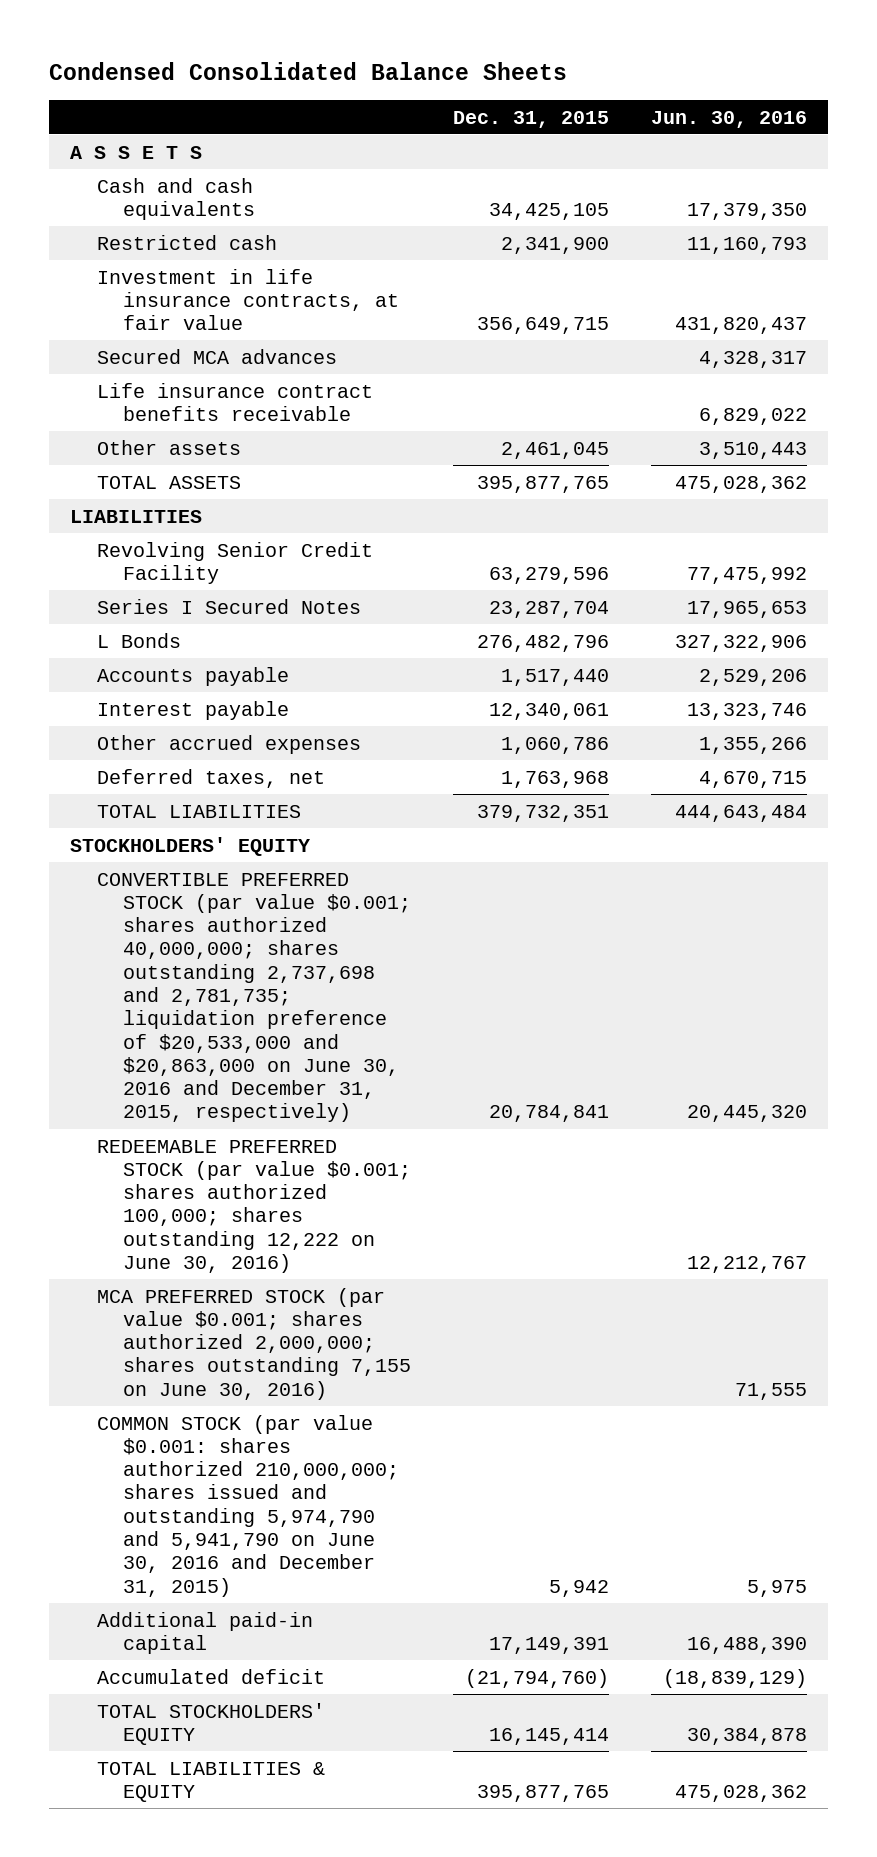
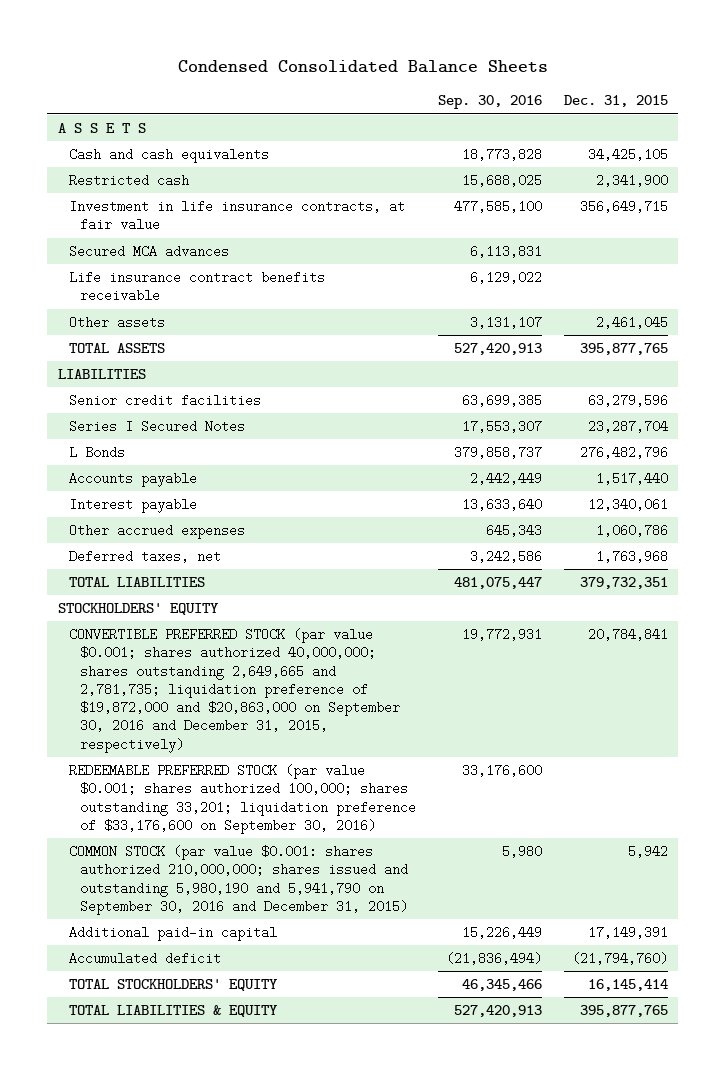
- | Dec. 31, 2015 | Jun. 30, 2016
+ | Sep. 30, 2016 | Dec. 31, 2015
- Revolving Senior Credit Facility | 63,279,596 | 77,475,992
+ Senior credit facilities | 63,699,385 | 63,279,596
- CONVERTIBLE PREFERRED STOCK (par value $0.001; shares authorized 40,000,000; shares outstanding 2,737,698 and 2,781,735; liquidation preference of $20,533,000 and $20,863,000 on June 30, 2016 and December 31, 2015, respectively) | 20,784,841 | 20,445,320
- REDEEMABLE PREFERRED STOCK (par value $0.001; shares authorized 100,000; shares outstanding 12,222 on June 30, 2016) | | 12,212,767
- MCA PREFERRED STOCK (par value $0.001; shares authorized 2,000,000; shares outstanding 7,155 on June 30, 2016) | | 71,555
- COMMON STOCK (par value $0.001: shares authorized 210,000,000; shares issued and outstanding 5,974,790 and 5,941,790 on June 30, 2016 and December 31, 2015) | 5,942 | 5,975
+ CONVERTIBLE PREFERRED STOCK (par value $0.001; shares authorized 40,000,000; shares outstanding 2,649,665 and 2,781,735; liquidation preference of $19,872,000 and $20,863,000 on September 30, 2016 and December 31, 2015, respectively) | 19,772,931 | 20,784,841
+ REDEEMABLE PREFERRED STOCK (par value $0.001; shares authorized 100,000; shares outstanding 33,201; liquidation preference of $33,176,600 on September 30, 2016) | 33,176,600 |
+ COMMON STOCK (par value $0.001: shares authorized 210,000,000; shares issued and outstanding 5,980,190 and 5,941,790 on September 30, 2016 and December 31, 2015) | 5,980 | 5,942

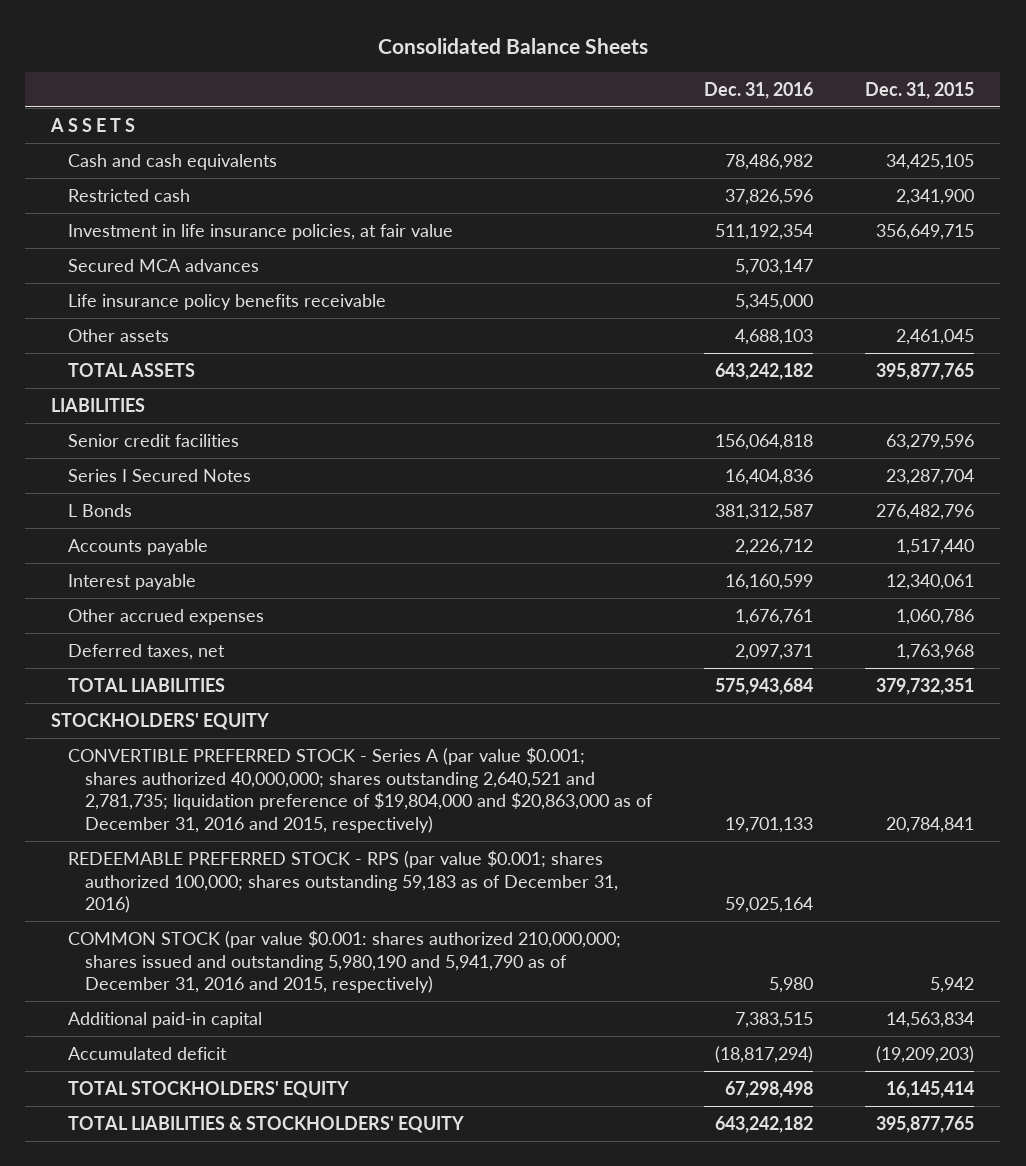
- Condensed Consolidated Balance Sheets
+ Consolidated Balance Sheets
- | Sep. 30, 2016 | Dec. 31, 2015
+ | Dec. 31, 2016 | Dec. 31, 2015
- Investment in life insurance contracts, at fair value | 477,585,100 | 356,649,715
+ Investment in life insurance policies, at fair value | 511,192,354 | 356,649,715
- Life insurance contract benefits receivable | 6,129,022 |
+ Life insurance policy benefits receivable | 5,345,000 |
- CONVERTIBLE PREFERRED STOCK (par value $0.001; shares authorized 40,000,000; shares outstanding 2,649,665 and 2,781,735; liquidation preference of $19,872,000 and $20,863,000 on September 30, 2016 and December 31, 2015, respectively) | 19,772,931 | 20,784,841
- REDEEMABLE PREFERRED STOCK (par value $0.001; shares authorized 100,000; shares outstanding 33,201; liquidation preference of $33,176,600 on September 30, 2016) | 33,176,600 |
- COMMON STOCK (par value $0.001: shares authorized 210,000,000; shares issued and outstanding 5,980,190 and 5,941,790 on September 30, 2016 and December 31, 2015) | 5,980 | 5,942
- Additional paid-in capital | 15,226,449 | 17,149,391
- Accumulated deficit | (21,836,494) | (21,794,760)
+ CONVERTIBLE PREFERRED STOCK - Series A (par value $0.001; shares authorized 40,000,000; shares outstanding 2,640,521 and 2,781,735; liquidation preference of $19,804,000 and $20,863,000 as of December 31, 2016 and 2015, respectively) | 19,701,133 | 20,784,841
+ REDEEMABLE PREFERRED STOCK - RPS (par value $0.001; shares authorized 100,000; shares outstanding 59,183 as of December 31, 2016) | 59,025,164 |
+ COMMON STOCK (par value $0.001: shares authorized 210,000,000; shares issued and outstanding 5,980,190 and 5,941,790 as of December 31, 2016 and 2015, respectively) | 5,980 | 5,942
+ Additional paid-in capital | 7,383,515 | 14,563,834
+ Accumulated deficit | (18,817,294) | (19,209,203)
- TOTAL LIABILITIES & EQUITY | 527,420,913 | 395,877,765
+ TOTAL LIABILITIES & STOCKHOLDERS' EQUITY | 643,242,182 | 395,877,765

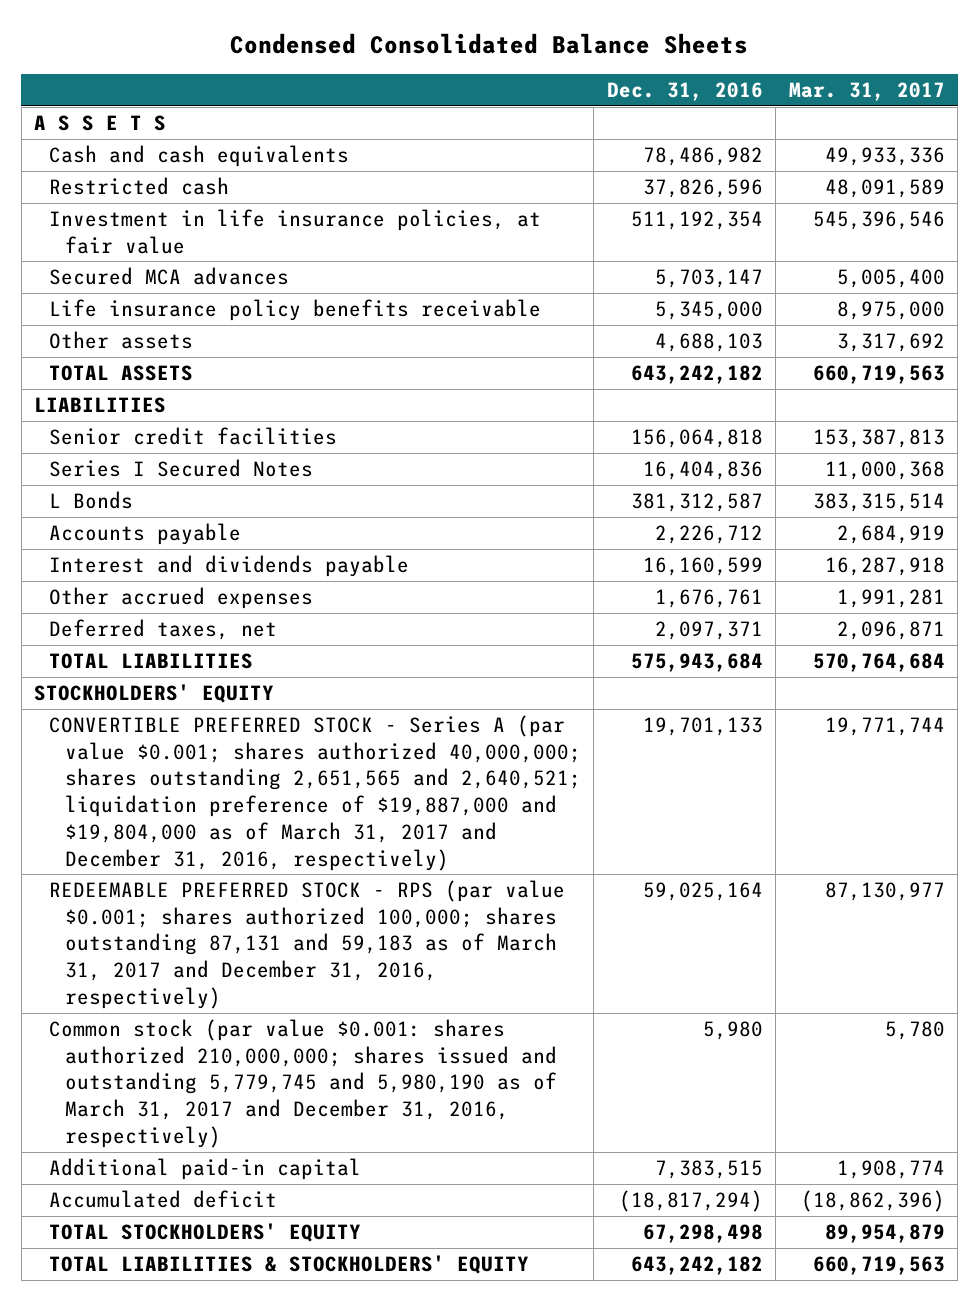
- Consolidated Balance Sheets
+ Condensed Consolidated Balance Sheets
- | Dec. 31, 2016 | Dec. 31, 2015
+ | Dec. 31, 2016 | Mar. 31, 2017
- Interest payable | 16,160,599 | 12,340,061
+ Interest and dividends payable | 16,160,599 | 16,287,918
- CONVERTIBLE PREFERRED STOCK - Series A (par value $0.001; shares authorized 40,000,000; shares outstanding 2,640,521 and 2,781,735; liquidation preference of $19,804,000 and $20,863,000 as of December 31, 2016 and 2015, respectively) | 19,701,133 | 20,784,841
- REDEEMABLE PREFERRED STOCK - RPS (par value $0.001; shares authorized 100,000; shares outstanding 59,183 as of December 31, 2016) | 59,025,164 |
- COMMON STOCK (par value $0.001: shares authorized 210,000,000; shares issued and outstanding 5,980,190 and 5,941,790 as of December 31, 2016 and 2015, respectively) | 5,980 | 5,942
+ CONVERTIBLE PREFERRED STOCK - Series A (par value $0.001; shares authorized 40,000,000; shares outstanding 2,651,565 and 2,640,521; liquidation preference of $19,887,000 and $19,804,000 as of March 31, 2017 and December 31, 2016, respectively) | 19,701,133 | 19,771,744
+ REDEEMABLE PREFERRED STOCK - RPS (par value $0.001; shares authorized 100,000; shares outstanding 87,131 and 59,183 as of March 31, 2017 and December 31, 2016, respectively) | 59,025,164 | 87,130,977
+ Common stock (par value $0.001: shares authorized 210,000,000; shares issued and outstanding 5,779,745 and 5,980,190 as of March 31, 2017 and December 31, 2016, respectively) | 5,980 | 5,780

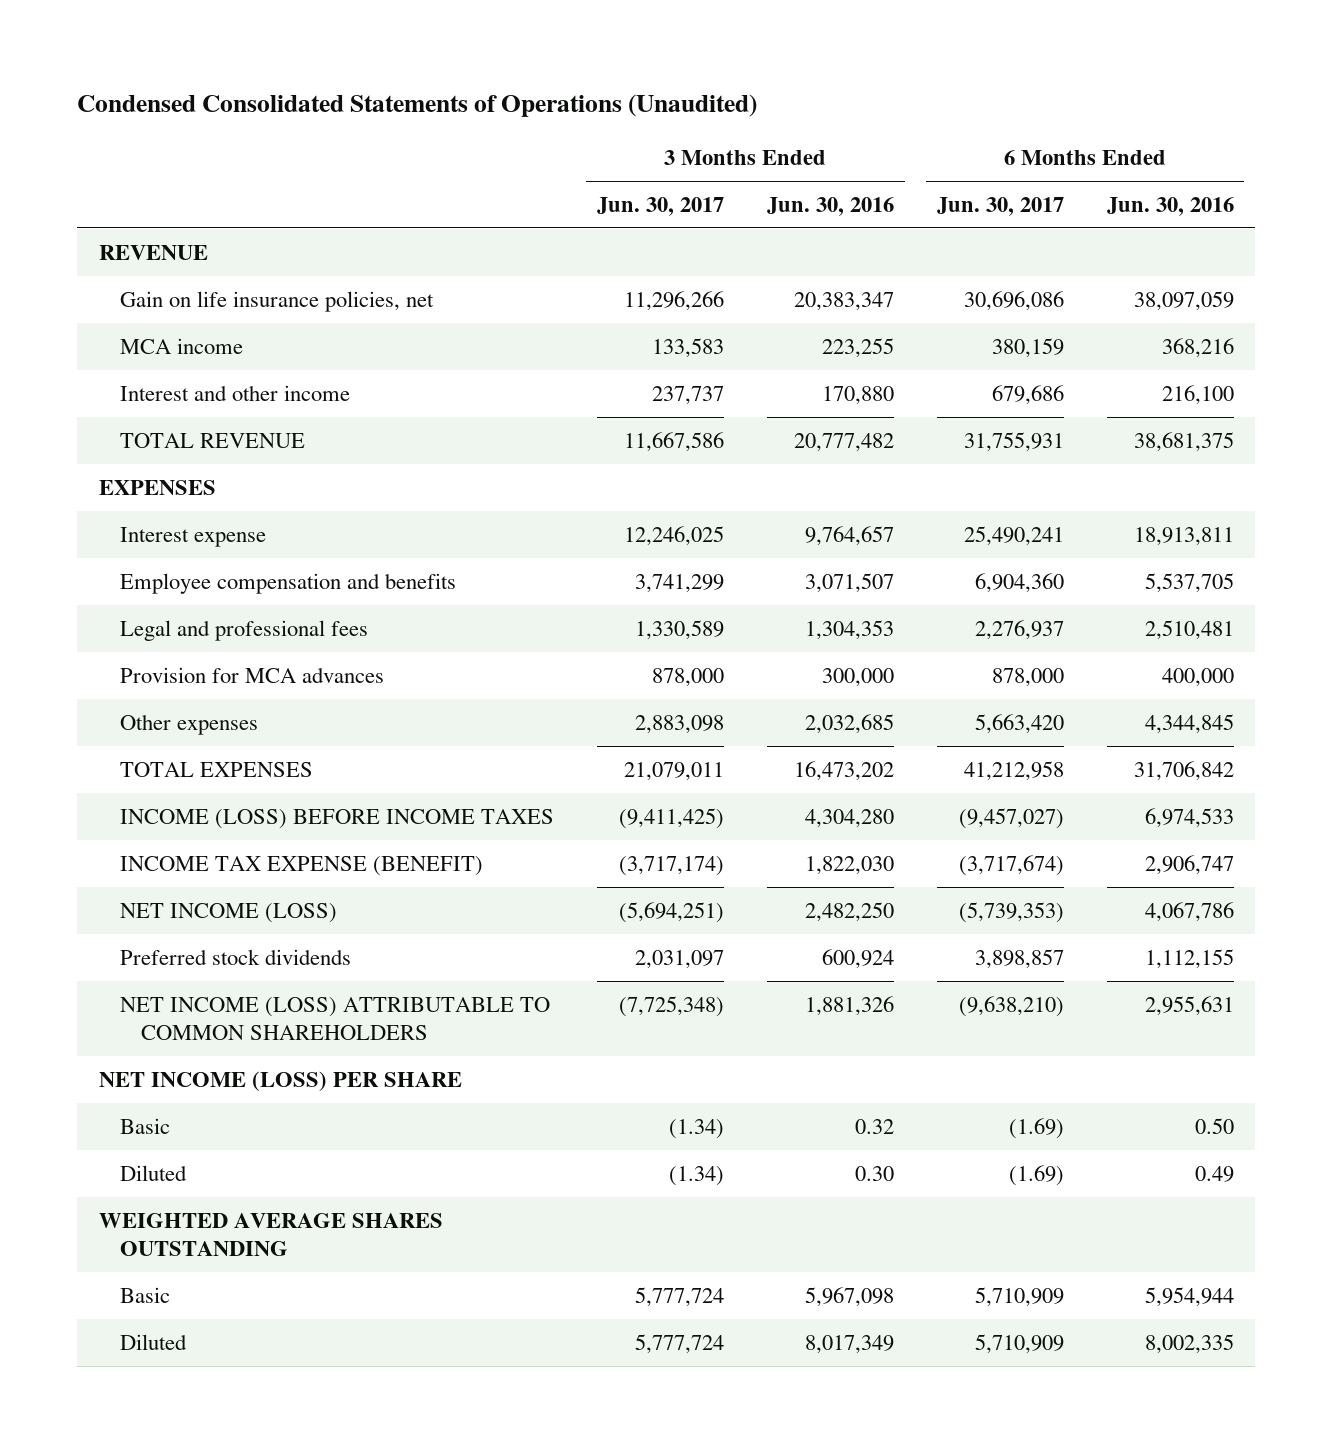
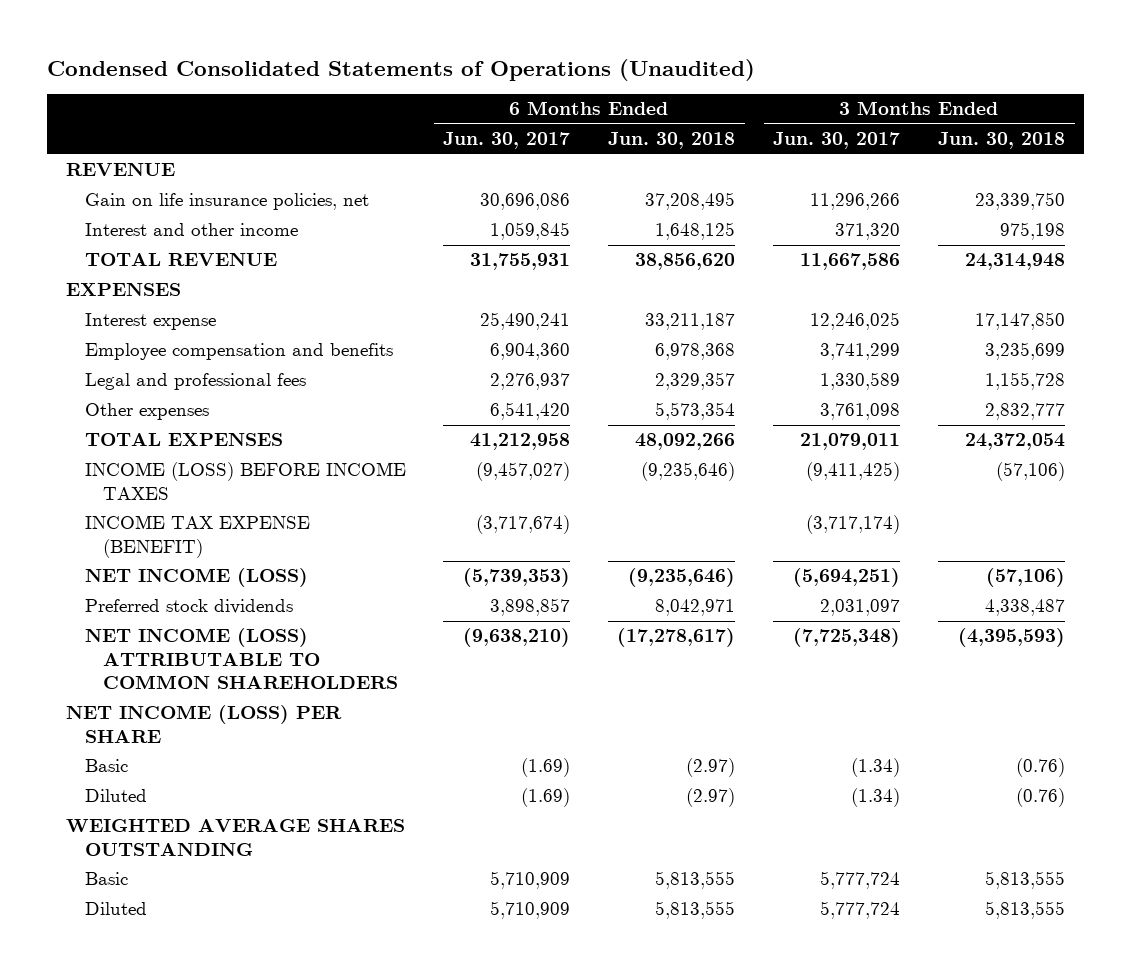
- | 3 Months Ended Jun. 30, 2017 | 3 Months Ended Jun. 30, 2016 | 6 Months Ended Jun. 30, 2017 | 6 Months Ended Jun. 30, 2016
+ | 6 Months Ended Jun. 30, 2017 | 6 Months Ended Jun. 30, 2018 | 3 Months Ended Jun. 30, 2017 | 3 Months Ended Jun. 30, 2018
- MCA income | 133,583 | 223,255 | 380,159 | 368,216
- Interest and other income | 237,737 | 170,880 | 679,686 | 216,100
+ Interest and other income | 1,059,845 | 1,648,125 | 371,320 | 975,198
- Provision for MCA advances | 878,000 | 300,000 | 878,000 | 400,000
- Other expenses | 2,883,098 | 2,032,685 | 5,663,420 | 4,344,845
+ Other expenses | 6,541,420 | 5,573,354 | 3,761,098 | 2,832,777

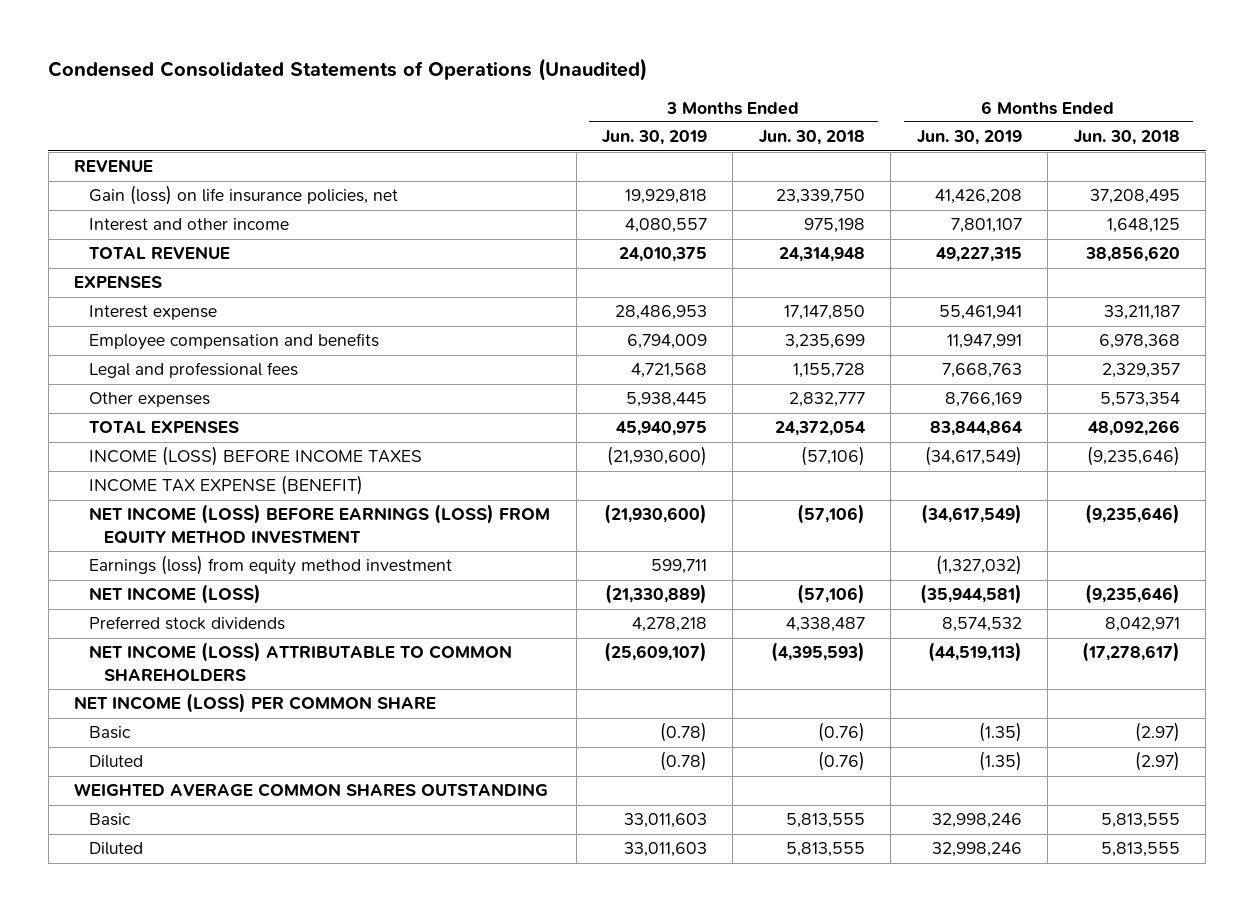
- | 6 Months Ended Jun. 30, 2017 | 6 Months Ended Jun. 30, 2018 | 3 Months Ended Jun. 30, 2017 | 3 Months Ended Jun. 30, 2018
+ | 3 Months Ended Jun. 30, 2019 | 3 Months Ended Jun. 30, 2018 | 6 Months Ended Jun. 30, 2019 | 6 Months Ended Jun. 30, 2018
- Gain on life insurance policies, net | 30,696,086 | 37,208,495 | 11,296,266 | 23,339,750
+ Gain (loss) on life insurance policies, net | 19,929,818 | 23,339,750 | 41,426,208 | 37,208,495
+ NET INCOME (LOSS) BEFORE EARNINGS (LOSS) FROM EQUITY METHOD INVESTMENT | (21,930,600) | (57,106) | (34,617,549) | (9,235,646)
+ Earnings (loss) from equity method investment | 599,711 | | (1,327,032) |
- NET INCOME (LOSS) PER SHARE
+ NET INCOME (LOSS) PER COMMON SHARE
- WEIGHTED AVERAGE SHARES OUTSTANDING
+ WEIGHTED AVERAGE COMMON SHARES OUTSTANDING

